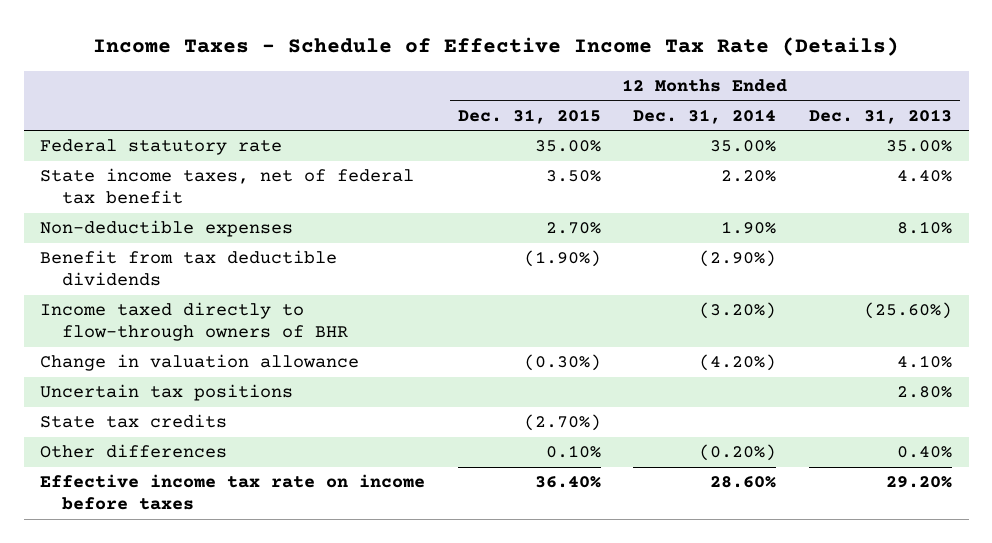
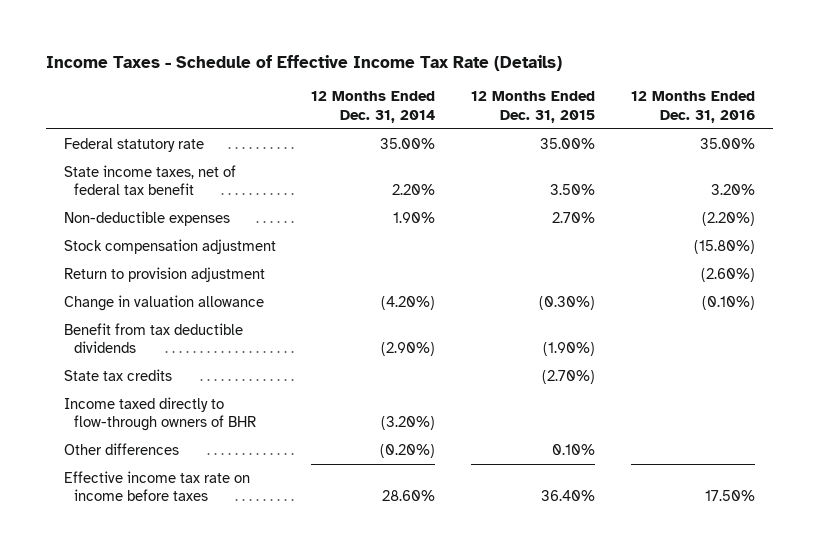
- | 12 Months Ended Dec. 31, 2015 | 12 Months Ended Dec. 31, 2014 | 12 Months Ended Dec. 31, 2013
+ | 12 Months Ended Dec. 31, 2014 | 12 Months Ended Dec. 31, 2015 | 12 Months Ended Dec. 31, 2016
+ Stock compensation adjustment | | | (15.80%)
+ Return to provision adjustment | | | (2.60%)
- Uncertain tax positions | | | 2.80%
moved down: Benefit from tax deductible dividends | (2.90%) | (1.90%) |
moved down: Income taxed directly to flow-through owners of BHR | (3.20%) | |

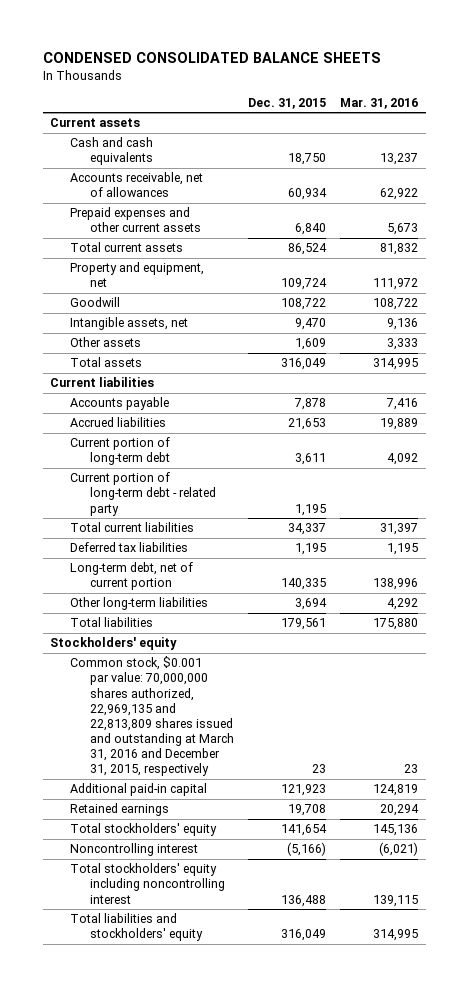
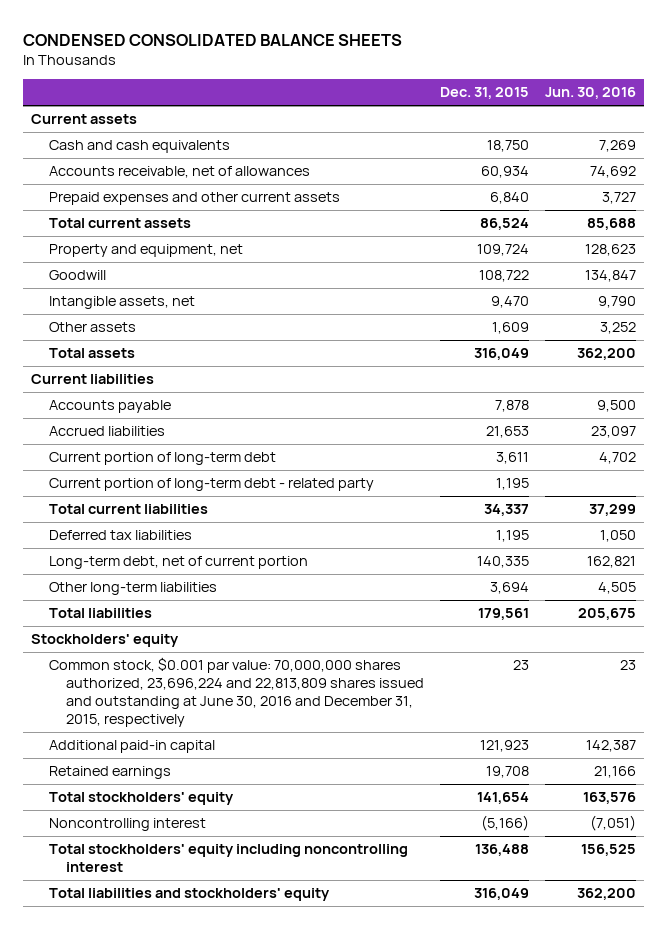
- | Dec. 31, 2015 | Mar. 31, 2016
+ | Dec. 31, 2015 | Jun. 30, 2016
- Common stock, $0.001 par value: 70,000,000 shares authorized, 22,969,135 and 22,813,809 shares issued and outstanding at March 31, 2016 and December 31, 2015, respectively | 23 | 23
+ Common stock, $0.001 par value: 70,000,000 shares authorized, 23,696,224 and 22,813,809 shares issued and outstanding at June 30, 2016 and December 31, 2015, respectively | 23 | 23

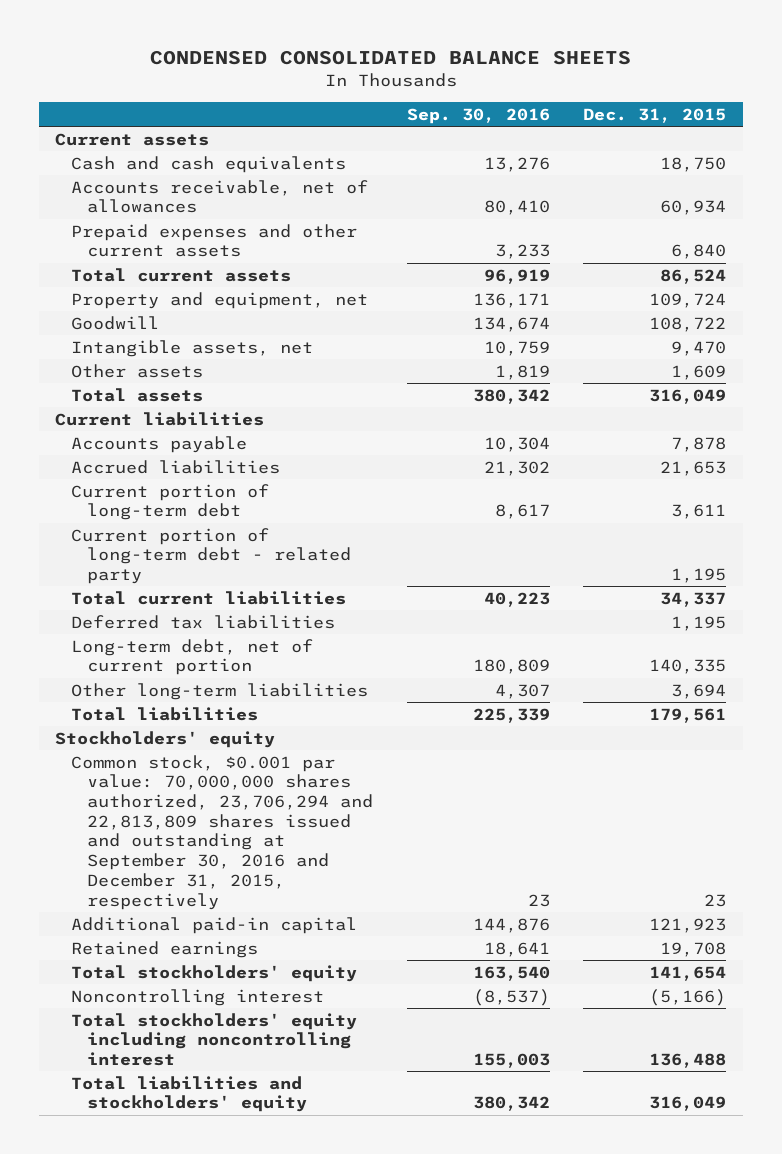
- | Dec. 31, 2015 | Jun. 30, 2016
+ | Sep. 30, 2016 | Dec. 31, 2015
- Common stock, $0.001 par value: 70,000,000 shares authorized, 23,696,224 and 22,813,809 shares issued and outstanding at June 30, 2016 and December 31, 2015, respectively | 23 | 23
+ Common stock, $0.001 par value: 70,000,000 shares authorized, 23,706,294 and 22,813,809 shares issued and outstanding at September 30, 2016 and December 31, 2015, respectively | 23 | 23

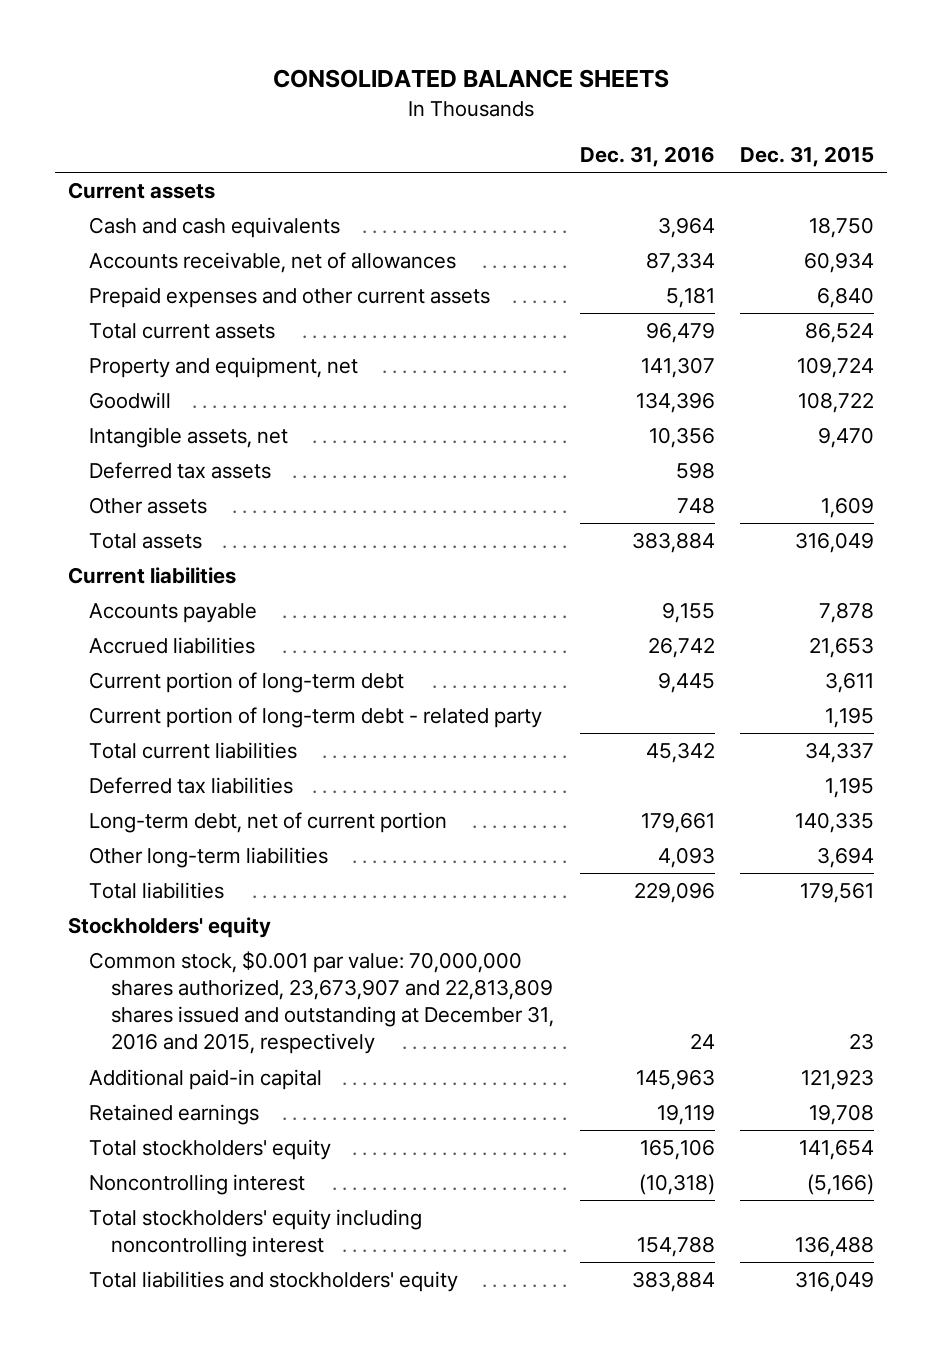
- CONDENSED CONSOLIDATED BALANCE SHEETS
+ CONSOLIDATED BALANCE SHEETS
- | Sep. 30, 2016 | Dec. 31, 2015
+ | Dec. 31, 2016 | Dec. 31, 2015
+ Deferred tax assets | 598 |
- Common stock, $0.001 par value: 70,000,000 shares authorized, 23,706,294 and 22,813,809 shares issued and outstanding at September 30, 2016 and December 31, 2015, respectively | 23 | 23
+ Common stock, $0.001 par value: 70,000,000 shares authorized, 23,673,907 and 22,813,809 shares issued and outstanding at December 31, 2016 and 2015, respectively | 24 | 23

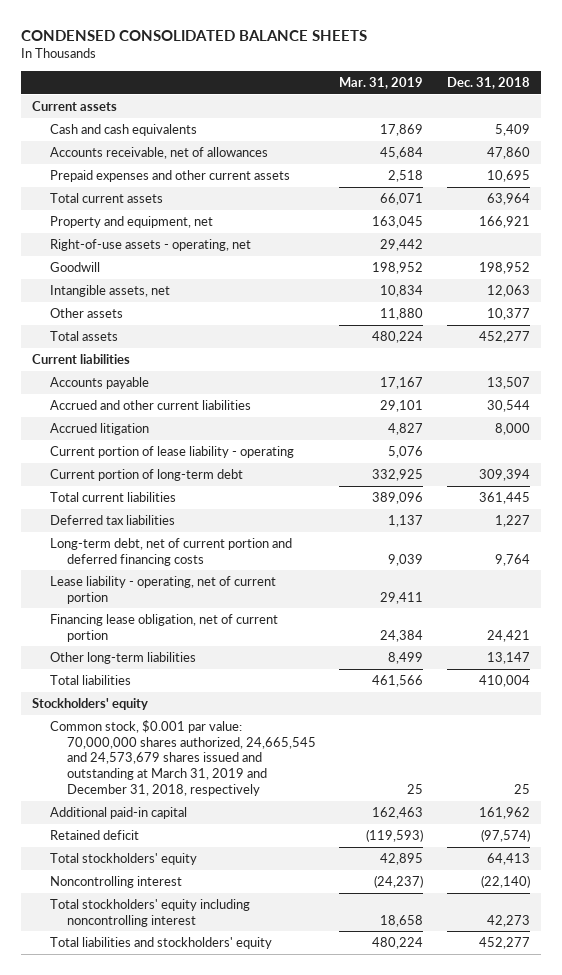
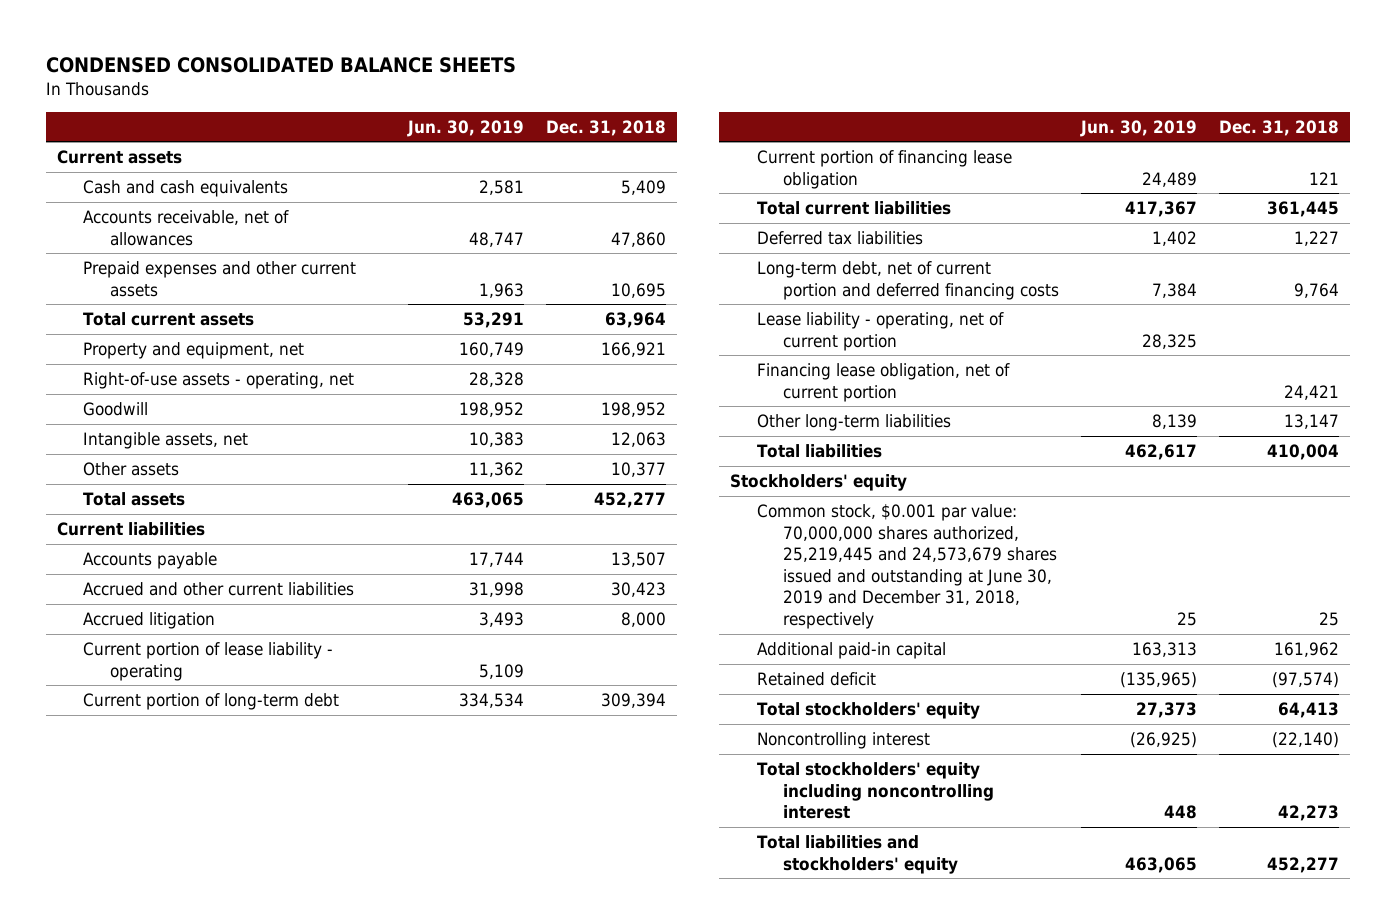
- | Mar. 31, 2019 | Dec. 31, 2018
+ | Jun. 30, 2019 | Dec. 31, 2018
- Accrued and other current liabilities | 29,101 | 30,544
+ Accrued and other current liabilities | 31,998 | 30,423
+ Current portion of financing lease obligation | 24,489 | 121
- Common stock, $0.001 par value: 70,000,000 shares authorized, 24,665,545 and 24,573,679 shares issued and outstanding at March 31, 2019 and December 31, 2018, respectively | 25 | 25
+ Common stock, $0.001 par value: 70,000,000 shares authorized, 25,219,445 and 24,573,679 shares issued and outstanding at June 30, 2019 and December 31, 2018, respectively | 25 | 25

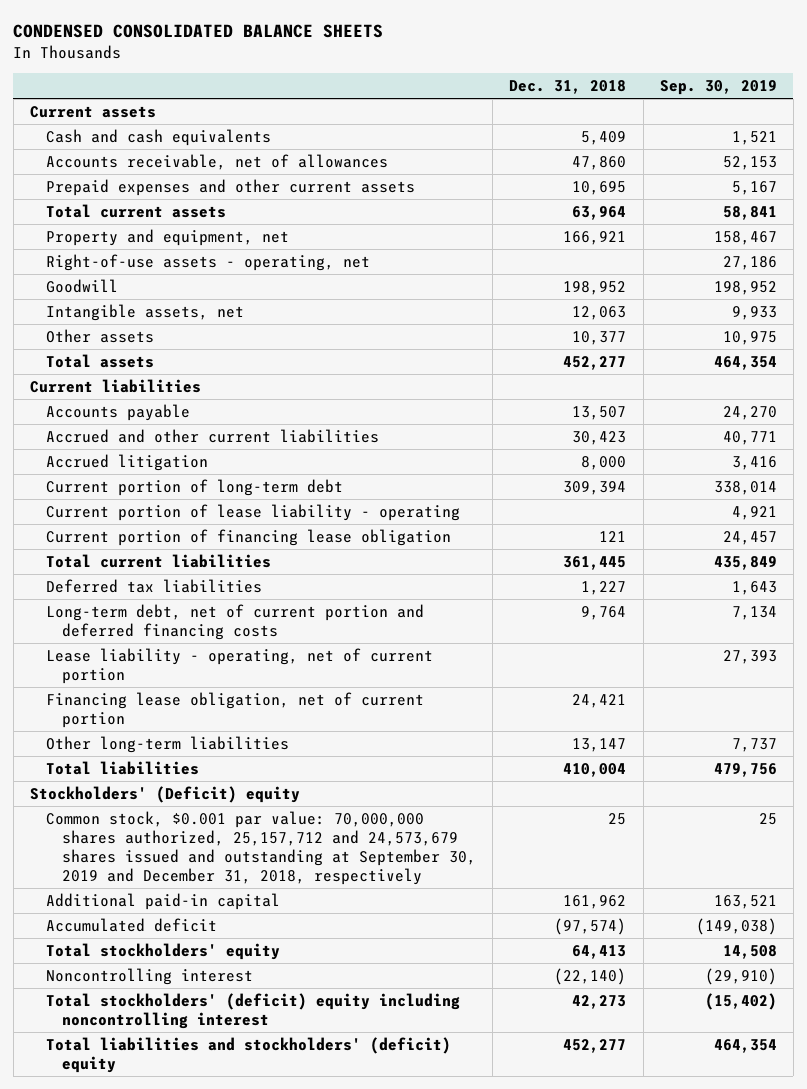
- | Jun. 30, 2019 | Dec. 31, 2018
+ | Dec. 31, 2018 | Sep. 30, 2019
moved down: Current portion of lease liability - operating | | 4,921
- Stockholders' equity
- Common stock, $0.001 par value: 70,000,000 shares authorized, 25,219,445 and 24,573,679 shares issued and outstanding at June 30, 2019 and December 31, 2018, respectively | 25 | 25
+ Stockholders' (Deficit) equity
+ Common stock, $0.001 par value: 70,000,000 shares authorized, 25,157,712 and 24,573,679 shares issued and outstanding at September 30, 2019 and December 31, 2018, respectively | 25 | 25
- Retained deficit | (135,965) | (97,574)
+ Accumulated deficit | (97,574) | (149,038)
- Total stockholders' equity including noncontrolling interest | 448 | 42,273
- Total liabilities and stockholders' equity | 463,065 | 452,277
+ Total stockholders' (deficit) equity including noncontrolling interest | 42,273 | (15,402)
+ Total liabilities and stockholders' (deficit) equity | 452,277 | 464,354

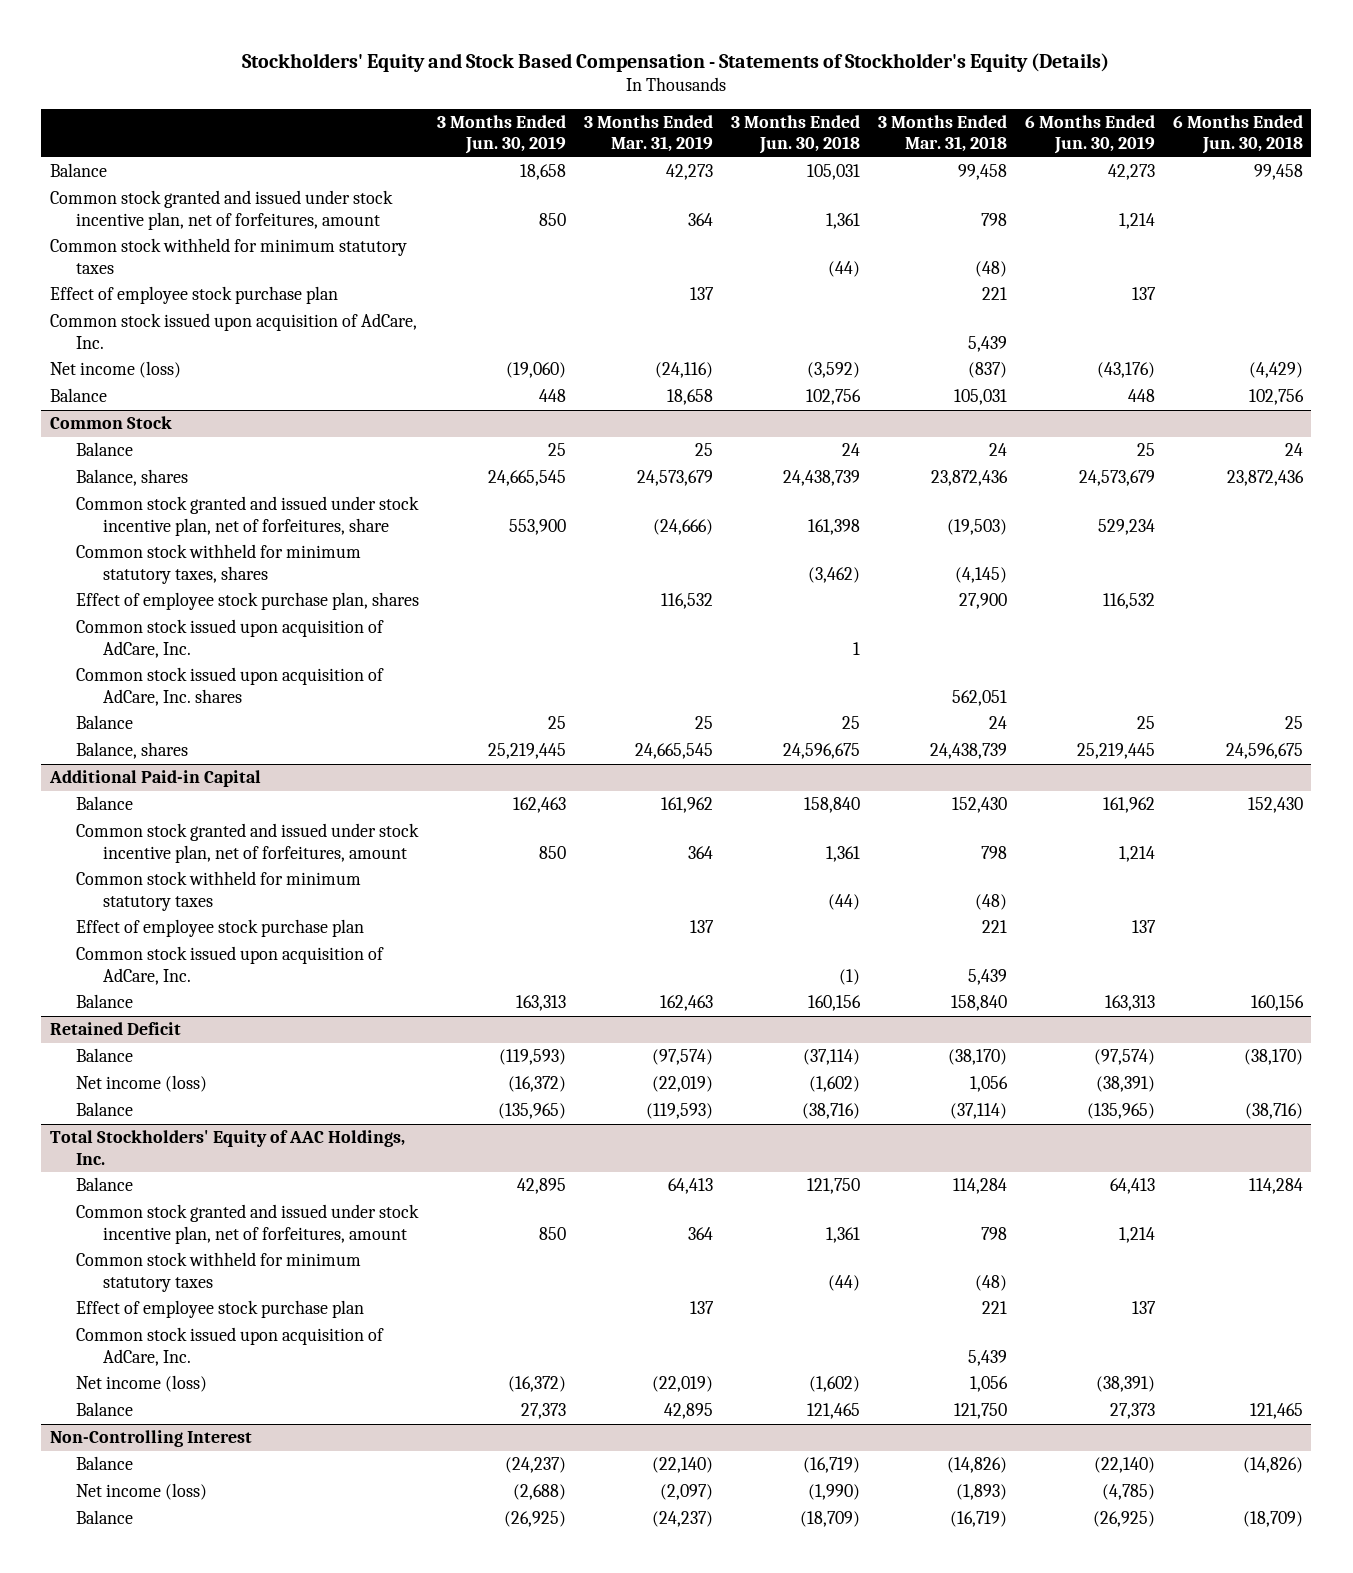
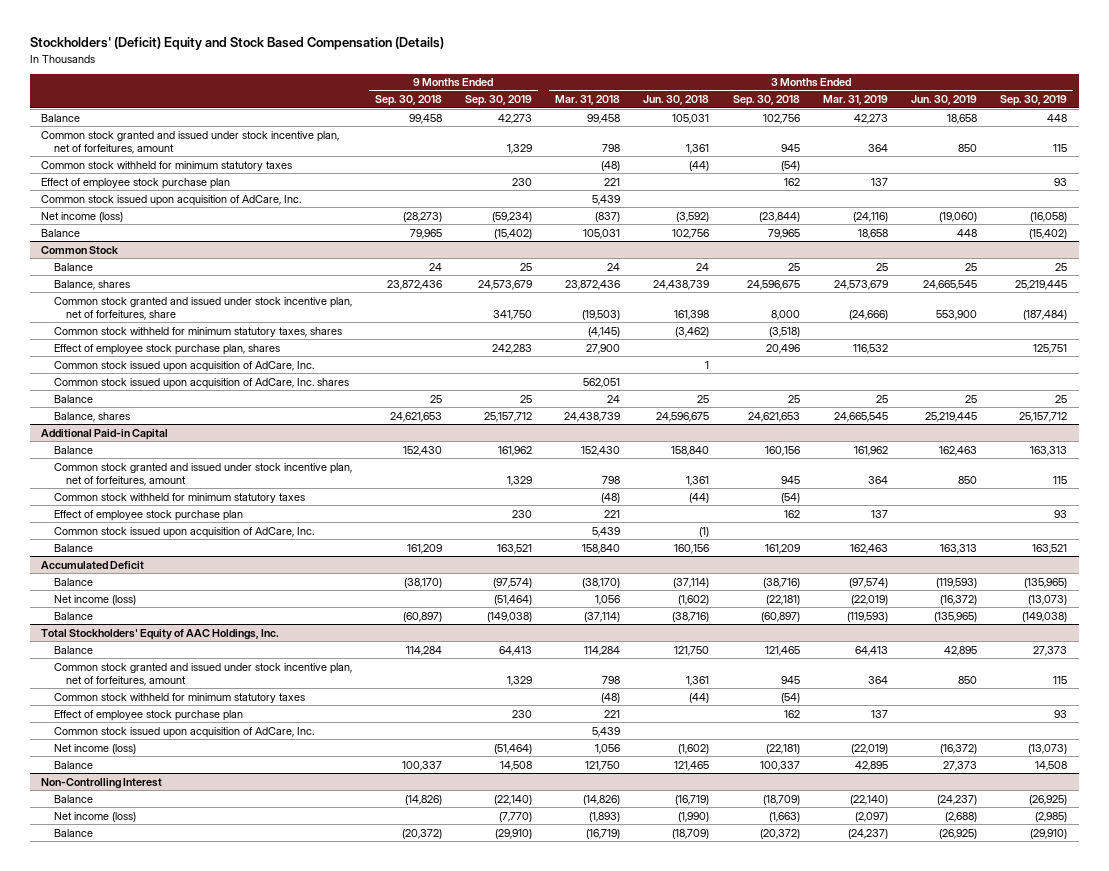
- Stockholders' Equity and Stock Based Compensation - Statements of Stockholder's Equity (Details)
+ Stockholders' (Deficit) Equity and Stock Based Compensation (Details)
- | 3 Months Ended Jun. 30, 2019 | 3 Months Ended Mar. 31, 2019 | 3 Months Ended Jun. 30, 2018 | 3 Months Ended Mar. 31, 2018 | 6 Months Ended Jun. 30, 2019 | 6 Months Ended Jun. 30, 2018
+ | 9 Months Ended Sep. 30, 2018 | 9 Months Ended Sep. 30, 2019 | 3 Months Ended Mar. 31, 2018 | 3 Months Ended Jun. 30, 2018 | 3 Months Ended Sep. 30, 2018 | 3 Months Ended Mar. 31, 2019 | 3 Months Ended Jun. 30, 2019 | 3 Months Ended Sep. 30, 2019
- Retained Deficit
+ Accumulated Deficit

